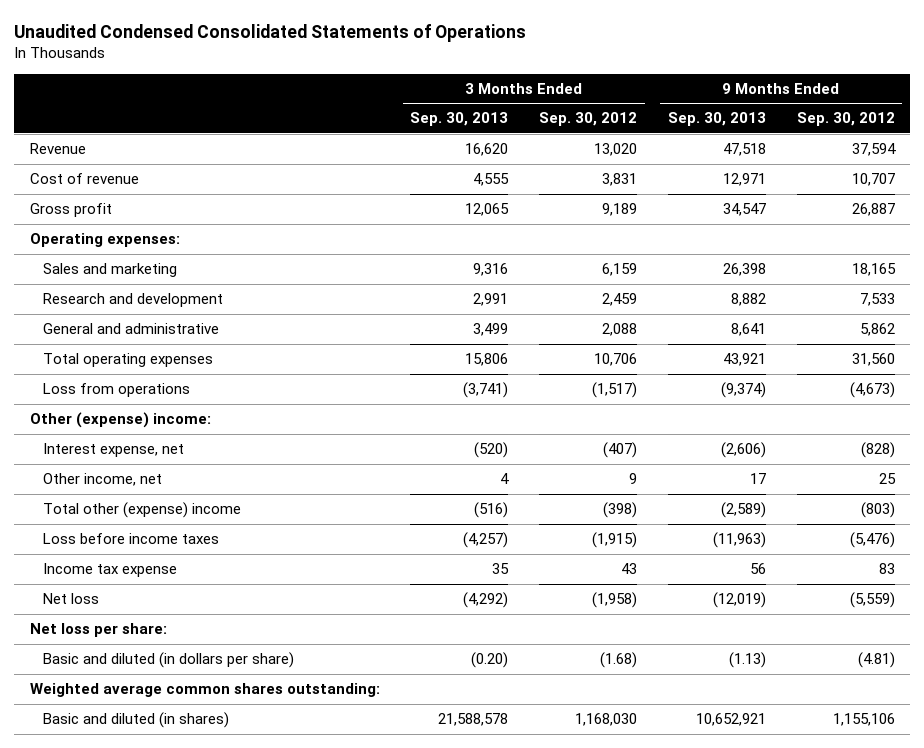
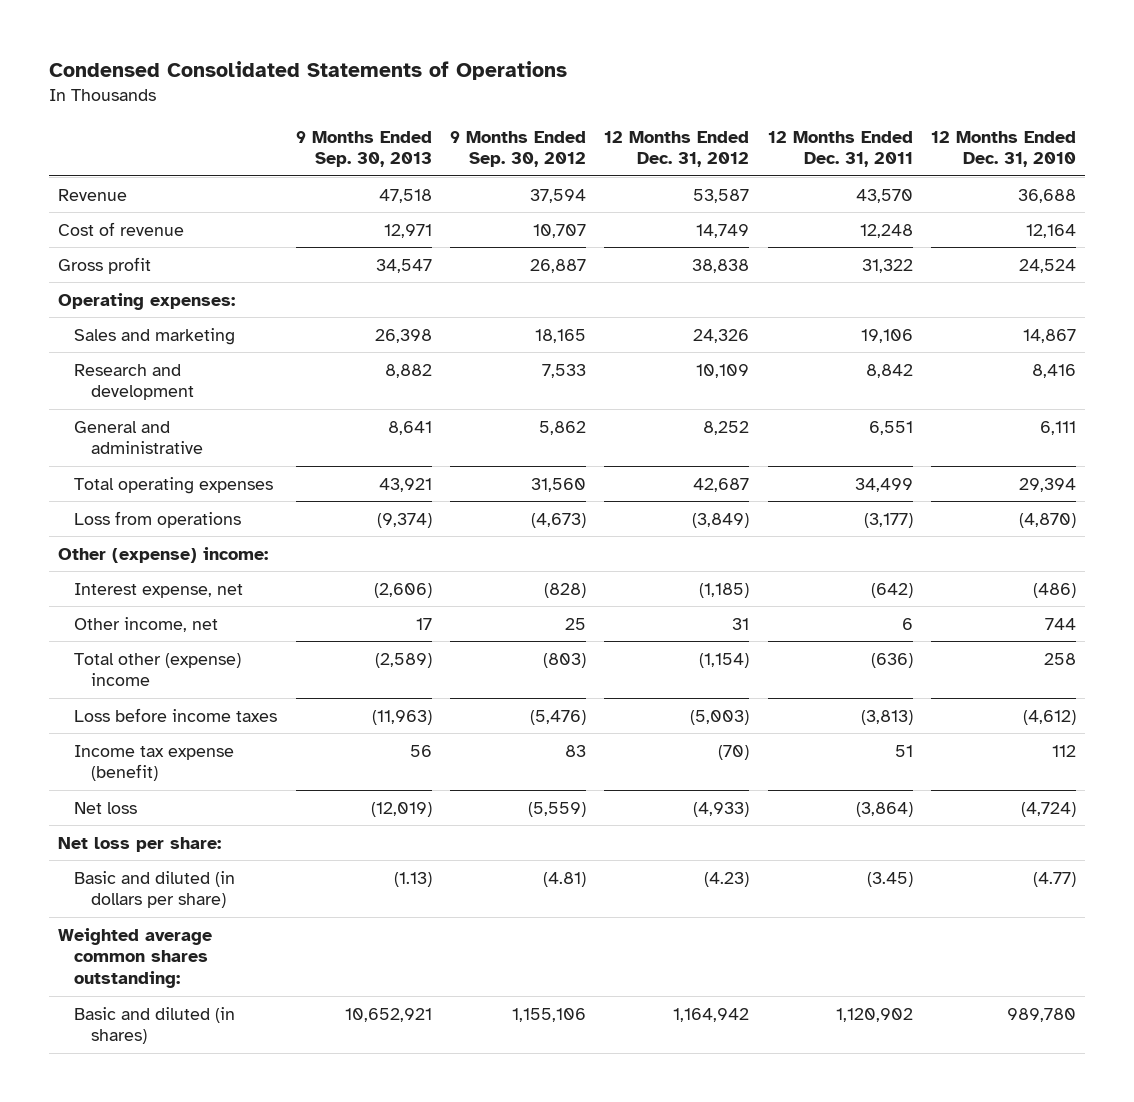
- Unaudited Condensed Consolidated Statements of Operations
+ Condensed Consolidated Statements of Operations
- | 3 Months Ended Sep. 30, 2013 | 3 Months Ended Sep. 30, 2012 | 9 Months Ended Sep. 30, 2013 | 9 Months Ended Sep. 30, 2012
+ | 9 Months Ended Sep. 30, 2013 | 9 Months Ended Sep. 30, 2012 | 12 Months Ended Dec. 31, 2012 | 12 Months Ended Dec. 31, 2011 | 12 Months Ended Dec. 31, 2010
- Income tax expense | 35 | 43 | 56 | 83
+ Income tax expense (benefit) | 56 | 83 | (70) | 51 | 112

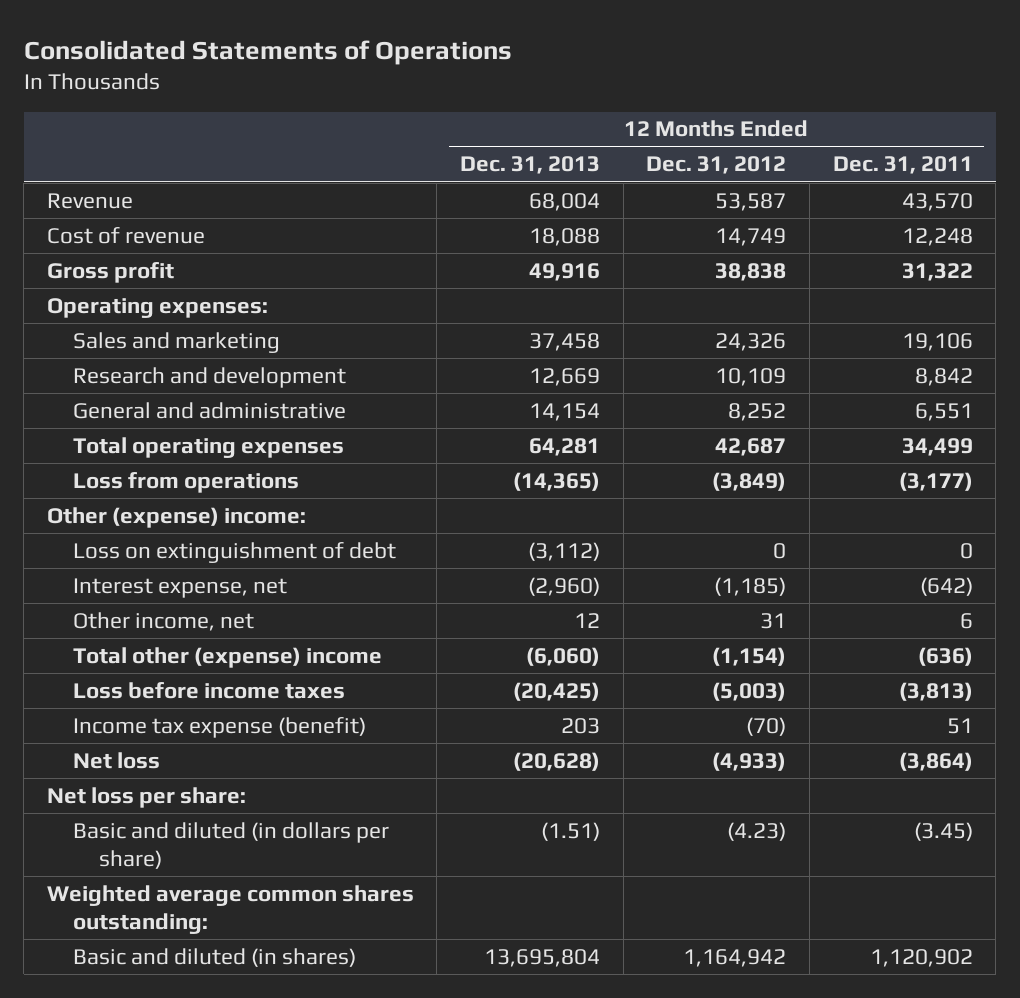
- Condensed Consolidated Statements of Operations
+ Consolidated Statements of Operations
- | 9 Months Ended Sep. 30, 2013 | 9 Months Ended Sep. 30, 2012 | 12 Months Ended Dec. 31, 2012 | 12 Months Ended Dec. 31, 2011 | 12 Months Ended Dec. 31, 2010
+ | 12 Months Ended Dec. 31, 2013 | 12 Months Ended Dec. 31, 2012 | 12 Months Ended Dec. 31, 2011
+ Loss on extinguishment of debt | (3,112) | 0 | 0

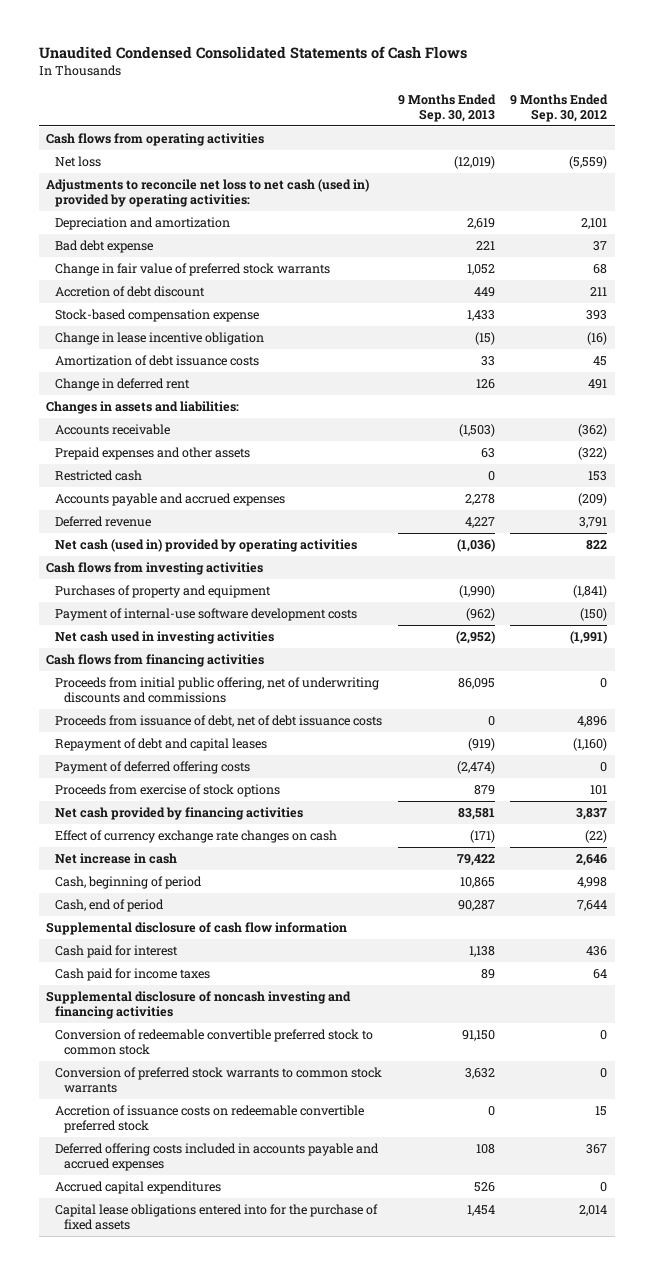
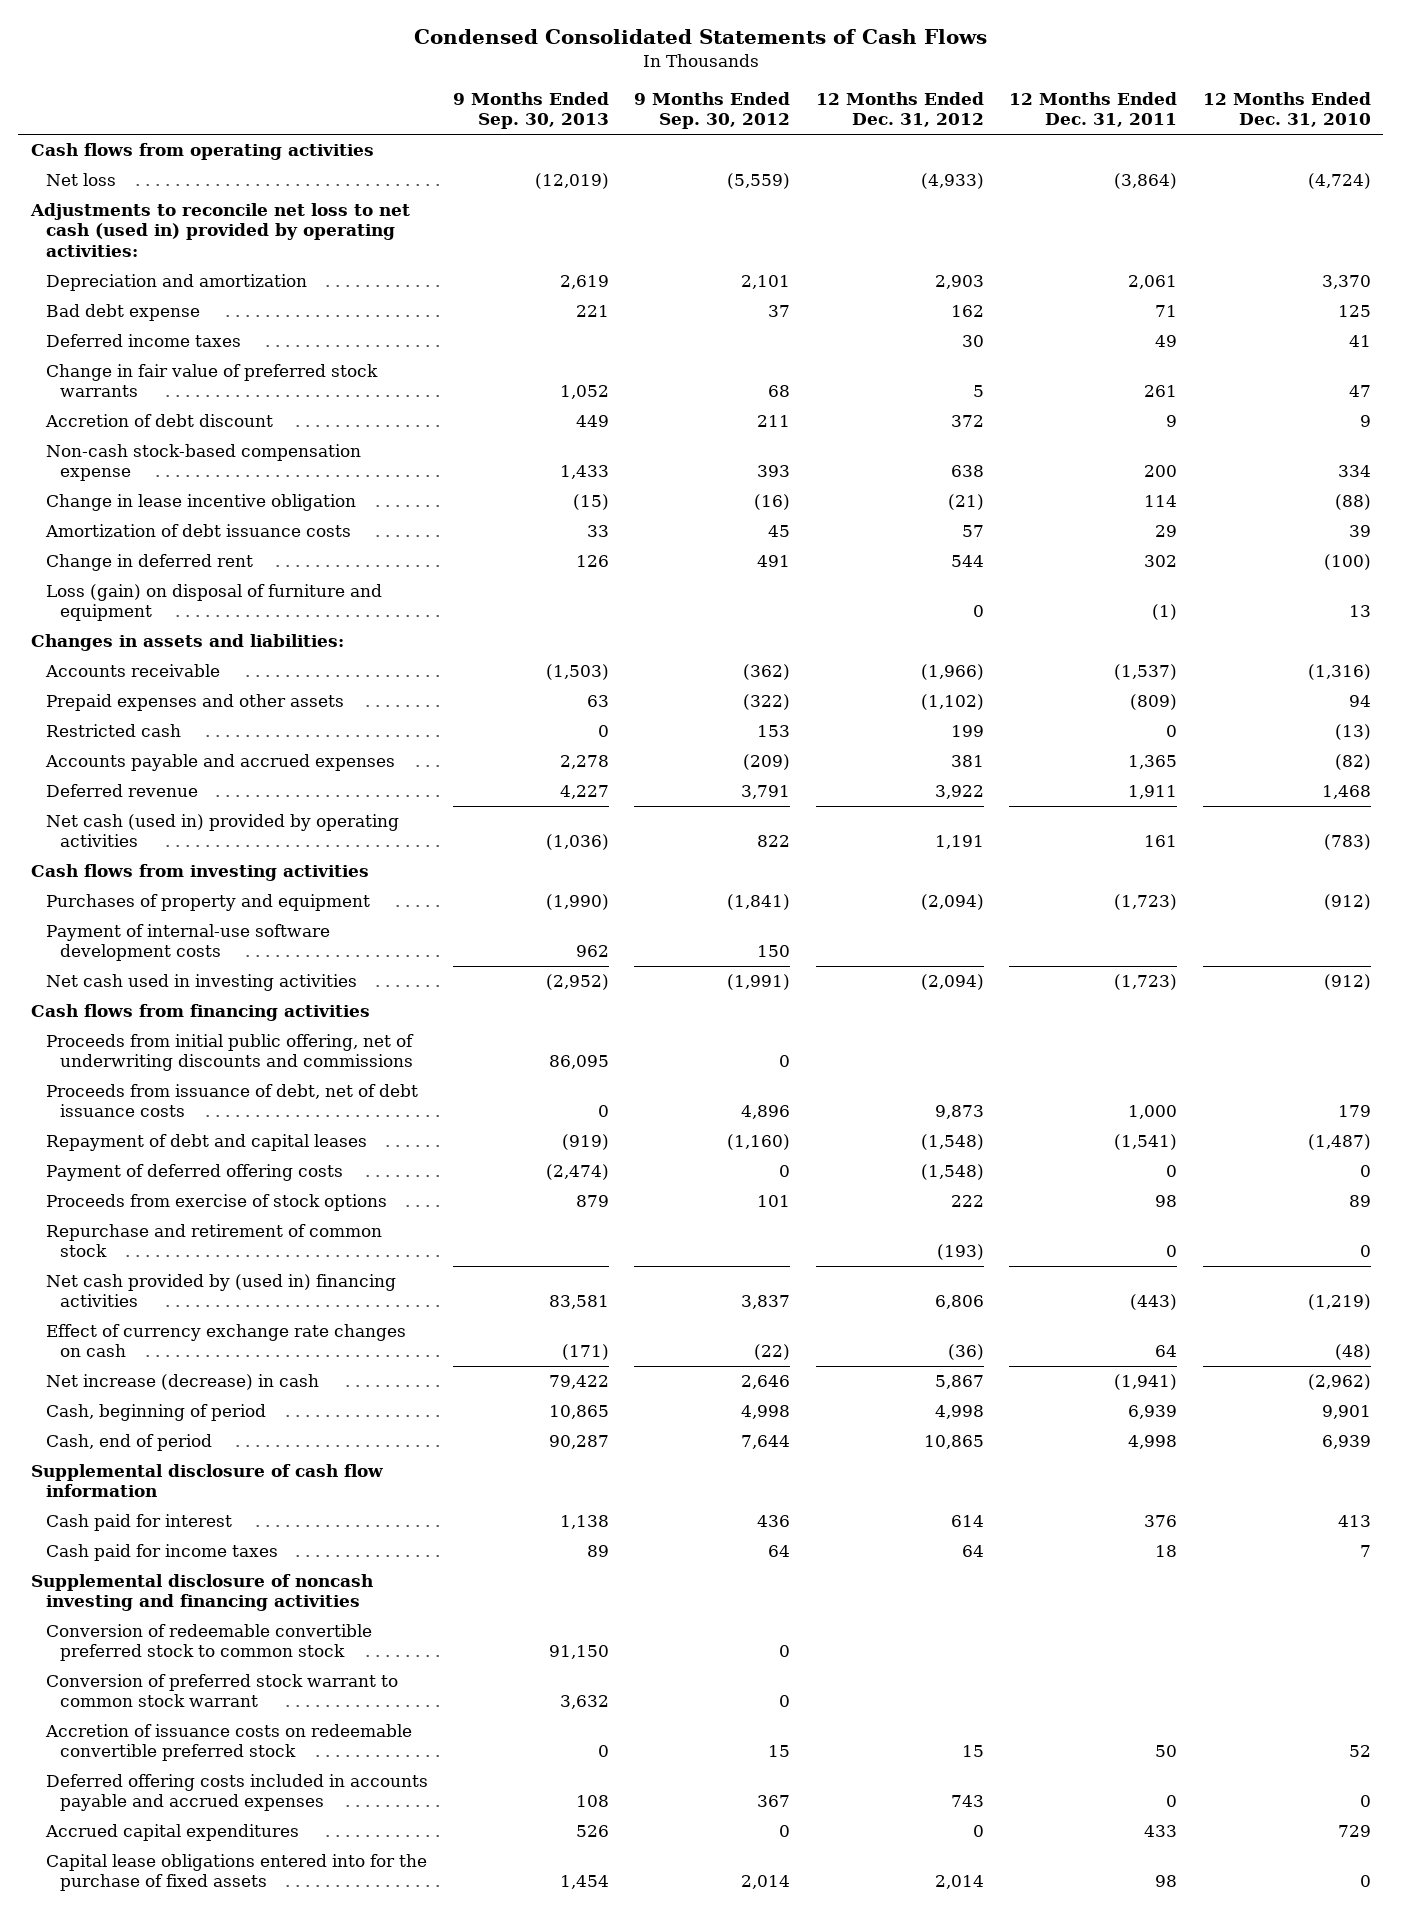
- Unaudited Condensed Consolidated Statements of Cash Flows
+ Condensed Consolidated Statements of Cash Flows
- | 9 Months Ended Sep. 30, 2013 | 9 Months Ended Sep. 30, 2012
+ | 9 Months Ended Sep. 30, 2013 | 9 Months Ended Sep. 30, 2012 | 12 Months Ended Dec. 31, 2012 | 12 Months Ended Dec. 31, 2011 | 12 Months Ended Dec. 31, 2010
+ Deferred income taxes | | | 30 | 49 | 41
- Stock-based compensation expense | 1,433 | 393
+ Non-cash stock-based compensation expense | 1,433 | 393 | 638 | 200 | 334
+ Loss (gain) on disposal of furniture and equipment | | | 0 | (1) | 13
- Payment of internal-use software development costs | (962) | (150)
+ Payment of internal-use software development costs | 962 | 150 | | |
- Net cash provided by financing activities | 83,581 | 3,837
+ Repurchase and retirement of common stock | | | (193) | 0 | 0
+ Net cash provided by (used in) financing activities | 83,581 | 3,837 | 6,806 | (443) | (1,219)
- Net increase in cash | 79,422 | 2,646
+ Net increase (decrease) in cash | 79,422 | 2,646 | 5,867 | (1,941) | (2,962)
- Conversion of preferred stock warrants to common stock warrants | 3,632 | 0
+ Conversion of preferred stock warrant to common stock warrant | 3,632 | 0 | | |

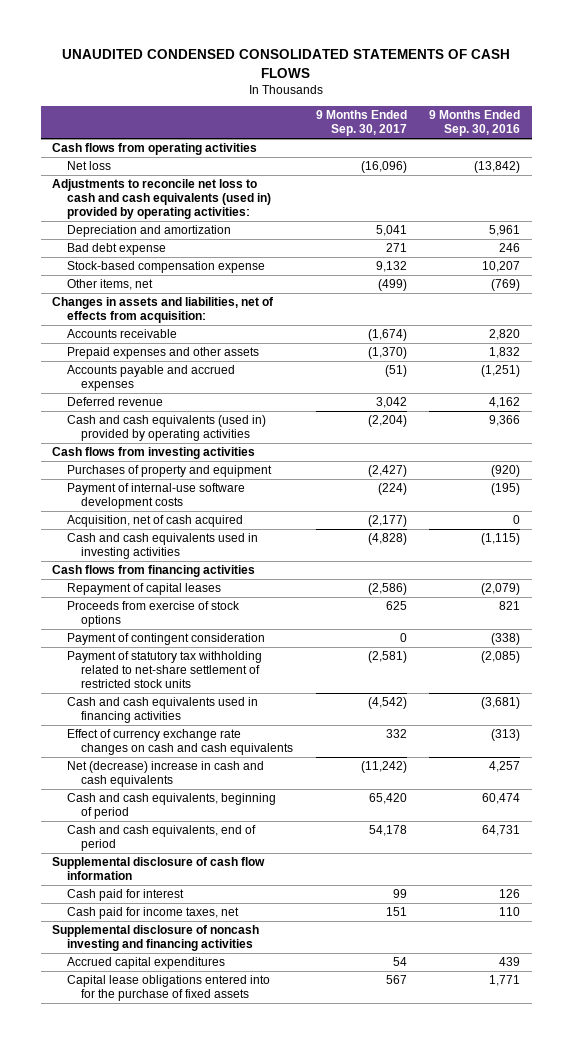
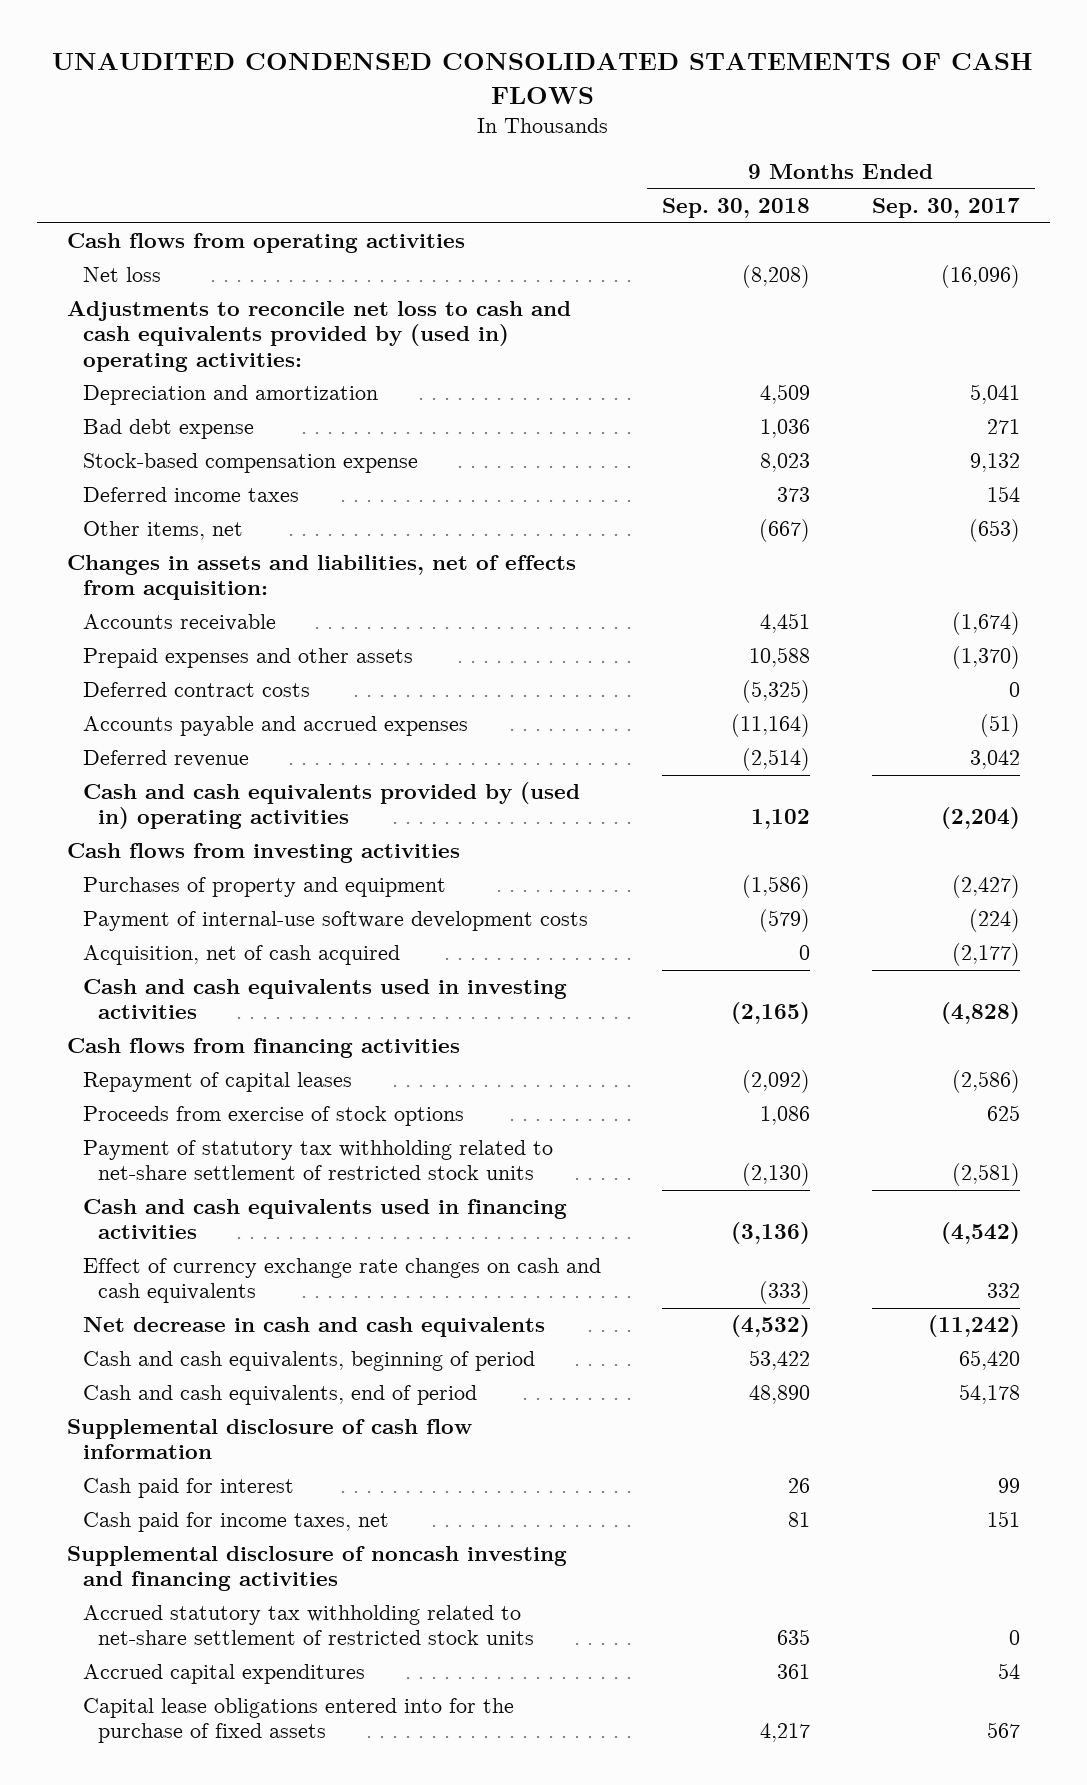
- | 9 Months Ended Sep. 30, 2017 | 9 Months Ended Sep. 30, 2016
+ | 9 Months Ended Sep. 30, 2018 | 9 Months Ended Sep. 30, 2017
- Adjustments to reconcile net loss to cash and cash equivalents (used in) provided by operating activities:
+ Adjustments to reconcile net loss to cash and cash equivalents provided by (used in) operating activities:
- Other items, net | (499) | (769)
+ Deferred income taxes | 373 | 154
+ Other items, net | (667) | (653)
+ Deferred contract costs | (5,325) | 0
- Cash and cash equivalents (used in) provided by operating activities | (2,204) | 9,366
+ Cash and cash equivalents provided by (used in) operating activities | 1,102 | (2,204)
- Payment of contingent consideration | 0 | (338)
- Net (decrease) increase in cash and cash equivalents | (11,242) | 4,257
+ Net decrease in cash and cash equivalents | (4,532) | (11,242)
+ Accrued statutory tax withholding related to net-share settlement of restricted stock units | 635 | 0

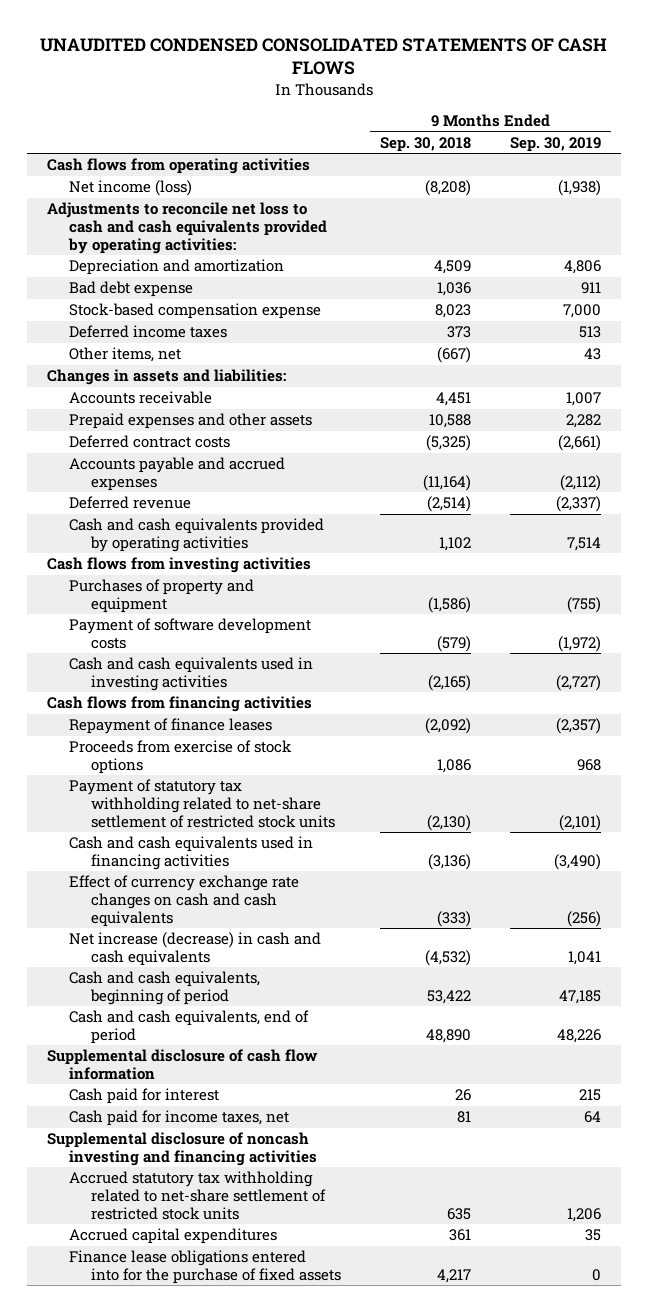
- | 9 Months Ended Sep. 30, 2018 | 9 Months Ended Sep. 30, 2017
+ | 9 Months Ended Sep. 30, 2018 | 9 Months Ended Sep. 30, 2019
- Net loss | (8,208) | (16,096)
- Adjustments to reconcile net loss to cash and cash equivalents provided by (used in) operating activities:
+ Net income (loss) | (8,208) | (1,938)
+ Adjustments to reconcile net loss to cash and cash equivalents provided by operating activities:
- Changes in assets and liabilities, net of effects from acquisition:
+ Changes in assets and liabilities:
- Cash and cash equivalents provided by (used in) operating activities | 1,102 | (2,204)
+ Cash and cash equivalents provided by operating activities | 1,102 | 7,514
- Payment of internal-use software development costs | (579) | (224)
- Acquisition, net of cash acquired | 0 | (2,177)
+ Payment of software development costs | (579) | (1,972)
- Repayment of capital leases | (2,092) | (2,586)
+ Repayment of finance leases | (2,092) | (2,357)
- Net decrease in cash and cash equivalents | (4,532) | (11,242)
+ Net increase (decrease) in cash and cash equivalents | (4,532) | 1,041
- Capital lease obligations entered into for the purchase of fixed assets | 4,217 | 567
+ Finance lease obligations entered into for the purchase of fixed assets | 4,217 | 0

